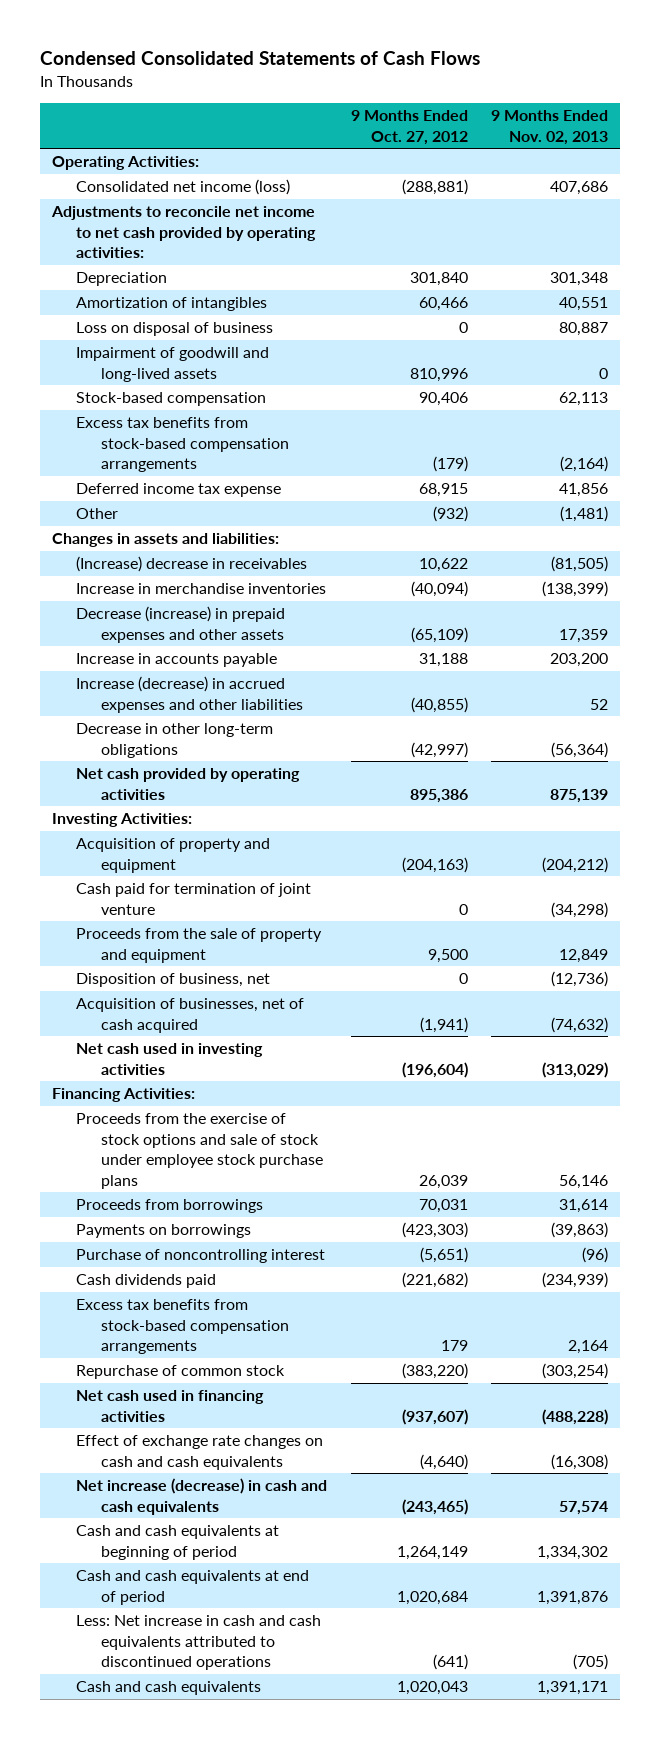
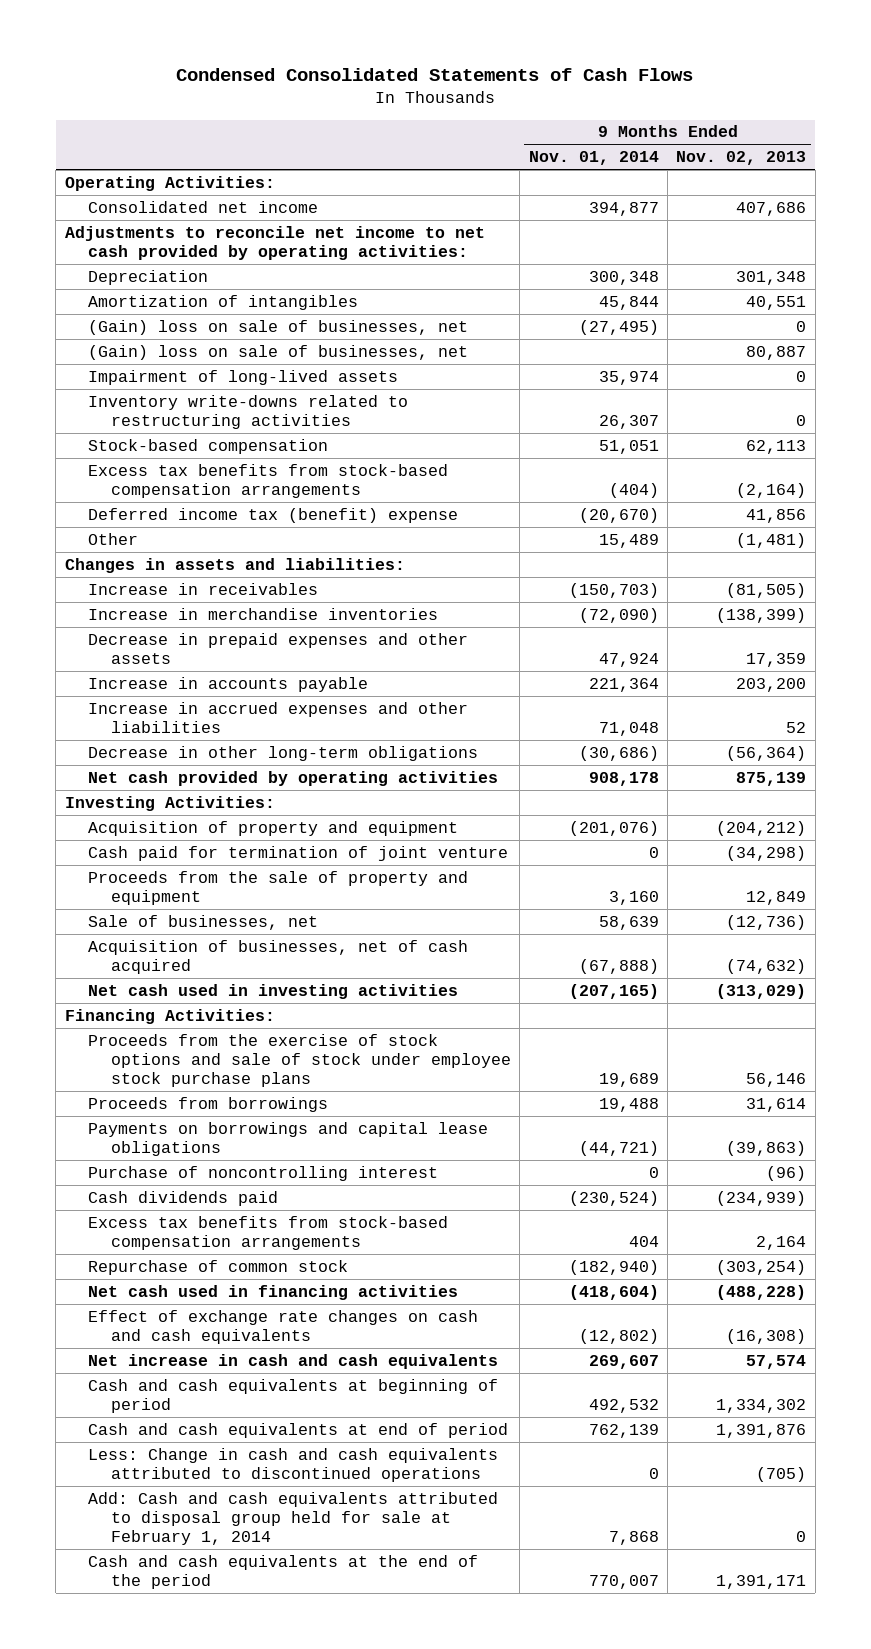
- | 9 Months Ended Oct. 27, 2012 | 9 Months Ended Nov. 02, 2013
+ | 9 Months Ended Nov. 01, 2014 | 9 Months Ended Nov. 02, 2013
- Consolidated net income (loss) | (288,881) | 407,686
+ Consolidated net income | 394,877 | 407,686
- Loss on disposal of business | 0 | 80,887
- Impairment of goodwill and long-lived assets | 810,996 | 0
+ (Gain) loss on sale of businesses, net | (27,495) | 0
+ (Gain) loss on sale of businesses, net | | 80,887
+ Impairment of long-lived assets | 35,974 | 0
+ Inventory write-downs related to restructuring activities | 26,307 | 0
- Deferred income tax expense | 68,915 | 41,856
+ Deferred income tax (benefit) expense | (20,670) | 41,856
- (Increase) decrease in receivables | 10,622 | (81,505)
+ Increase in receivables | (150,703) | (81,505)
- Decrease (increase) in prepaid expenses and other assets | (65,109) | 17,359
+ Decrease in prepaid expenses and other assets | 47,924 | 17,359
- Increase (decrease) in accrued expenses and other liabilities | (40,855) | 52
+ Increase in accrued expenses and other liabilities | 71,048 | 52
- Disposition of business, net | 0 | (12,736)
+ Sale of businesses, net | 58,639 | (12,736)
- Payments on borrowings | (423,303) | (39,863)
+ Payments on borrowings and capital lease obligations | (44,721) | (39,863)
- Net increase (decrease) in cash and cash equivalents | (243,465) | 57,574
+ Net increase in cash and cash equivalents | 269,607 | 57,574
- Less: Net increase in cash and cash equivalents attributed to discontinued operations | (641) | (705)
- Cash and cash equivalents | 1,020,043 | 1,391,171
+ Less: Change in cash and cash equivalents attributed to discontinued operations | 0 | (705)
+ Add: Cash and cash equivalents attributed to disposal group held for sale at February 1, 2014 | 7,868 | 0
+ Cash and cash equivalents at the end of the period | 770,007 | 1,391,171

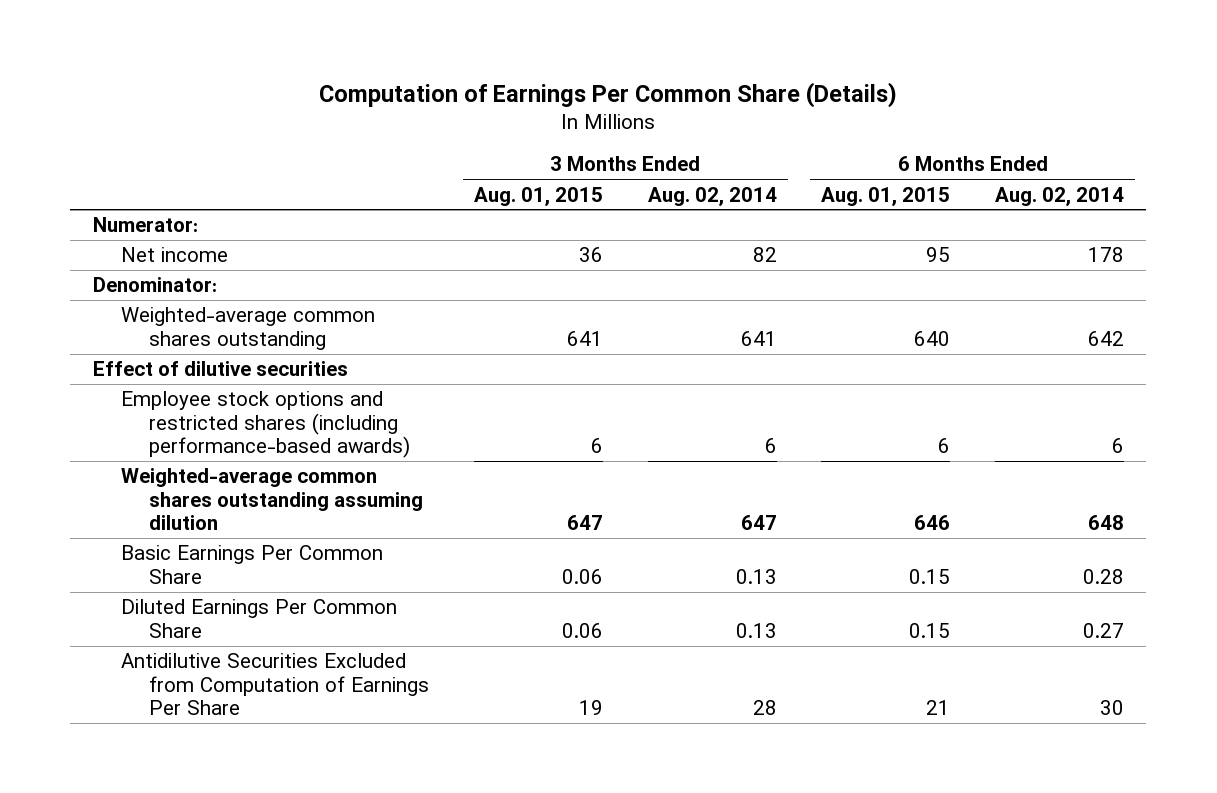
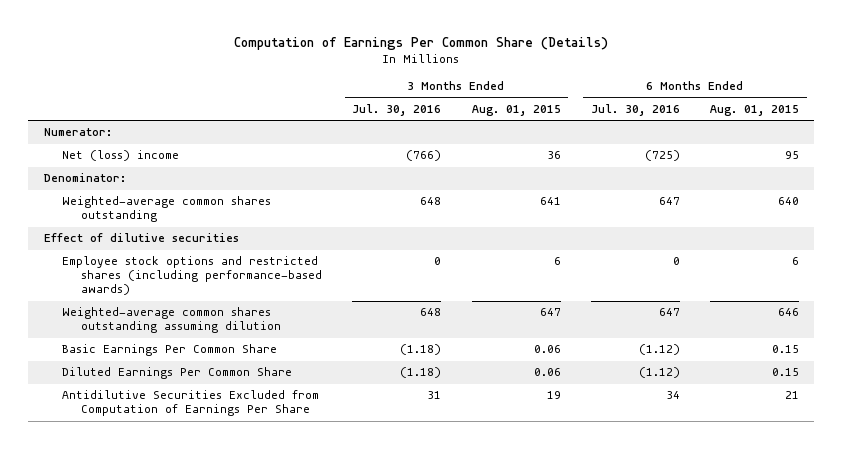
- | 3 Months Ended Aug. 01, 2015 | 3 Months Ended Aug. 02, 2014 | 6 Months Ended Aug. 01, 2015 | 6 Months Ended Aug. 02, 2014
+ | 3 Months Ended Jul. 30, 2016 | 3 Months Ended Aug. 01, 2015 | 6 Months Ended Jul. 30, 2016 | 6 Months Ended Aug. 01, 2015
- Net income | 36 | 82 | 95 | 178
+ Net (loss) income | (766) | 36 | (725) | 95

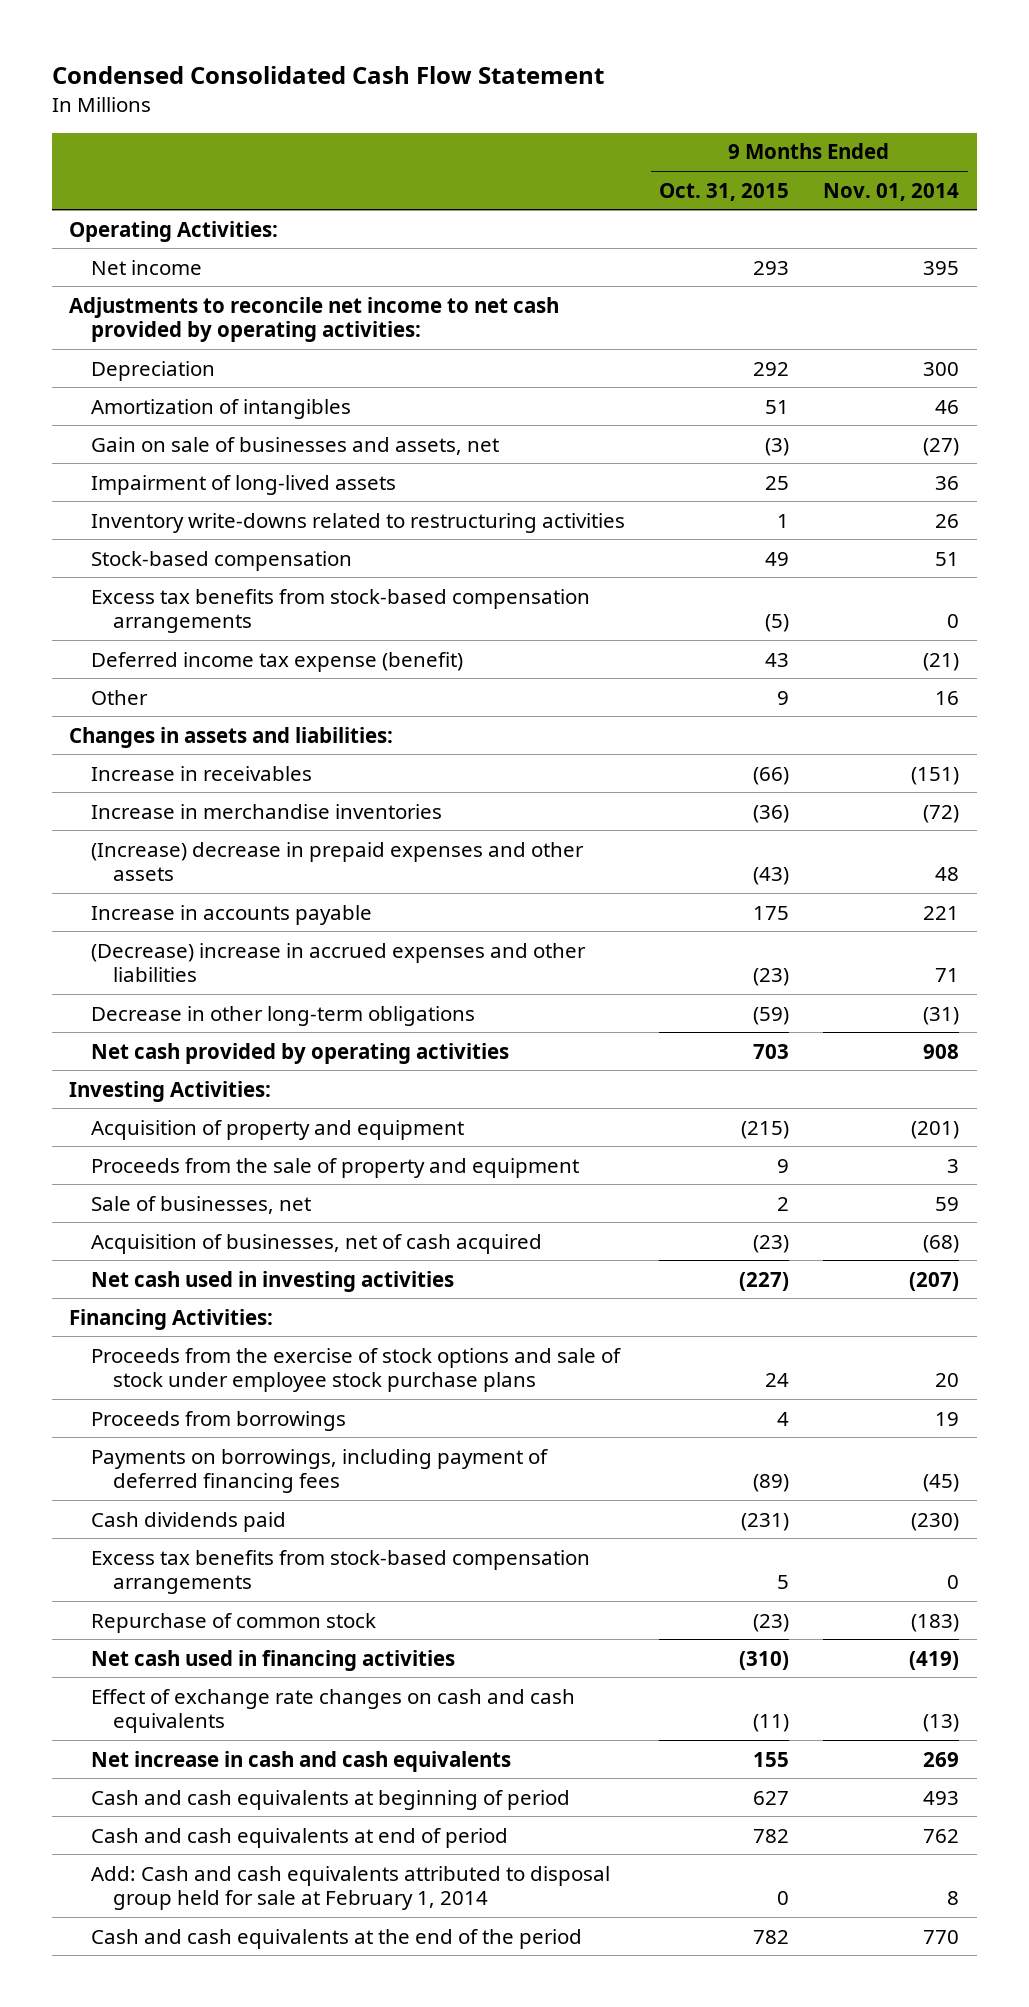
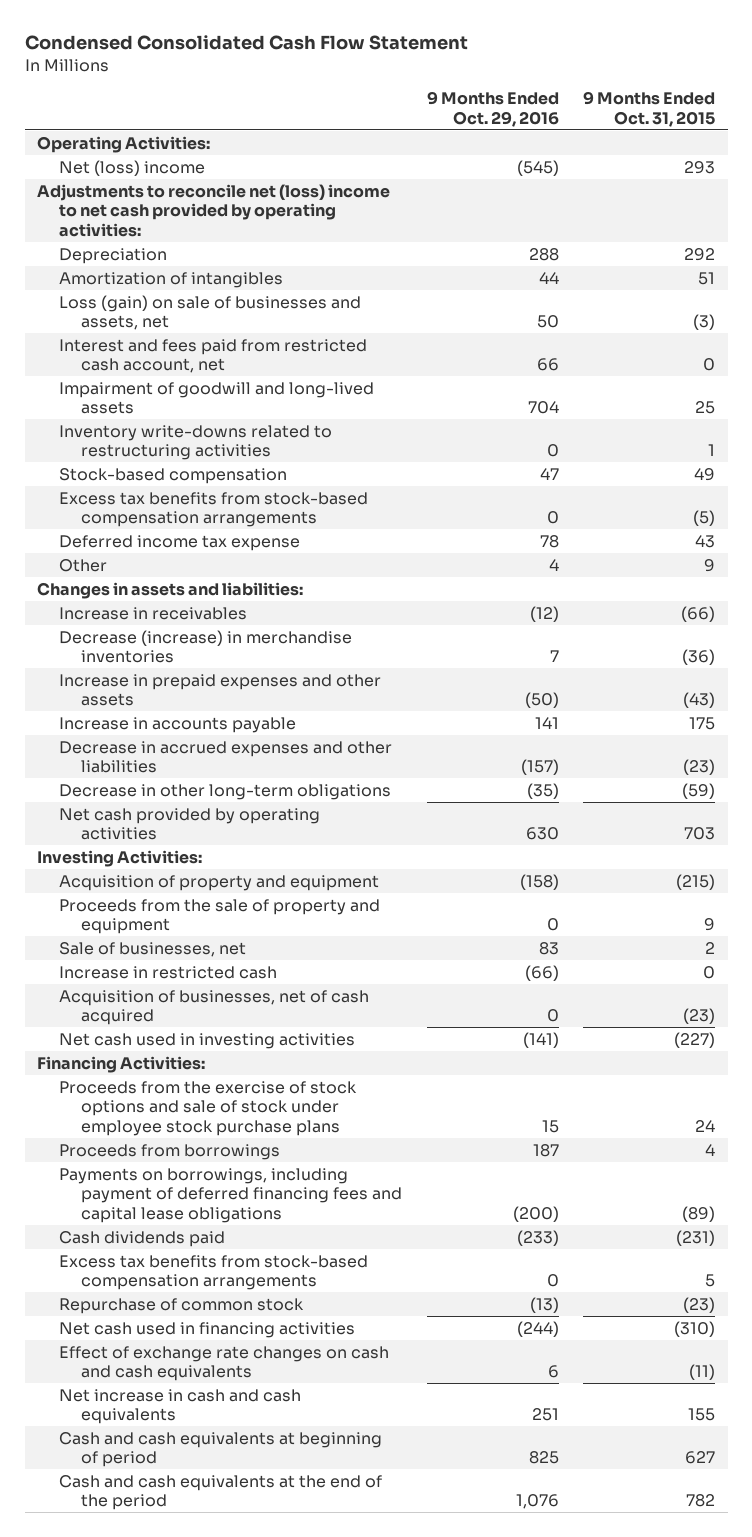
- | 9 Months Ended Oct. 31, 2015 | 9 Months Ended Nov. 01, 2014
+ | 9 Months Ended Oct. 29, 2016 | 9 Months Ended Oct. 31, 2015
- Net income | 293 | 395
- Adjustments to reconcile net income to net cash provided by operating activities:
+ Net (loss) income | (545) | 293
+ Adjustments to reconcile net (loss) income to net cash provided by operating activities:
- Gain on sale of businesses and assets, net | (3) | (27)
- Impairment of long-lived assets | 25 | 36
+ Loss (gain) on sale of businesses and assets, net | 50 | (3)
+ Interest and fees paid from restricted cash account, net | 66 | 0
+ Impairment of goodwill and long-lived assets | 704 | 25
- Deferred income tax expense (benefit) | 43 | (21)
+ Deferred income tax expense | 78 | 43
- Increase in merchandise inventories | (36) | (72)
- (Increase) decrease in prepaid expenses and other assets | (43) | 48
+ Decrease (increase) in merchandise inventories | 7 | (36)
+ Increase in prepaid expenses and other assets | (50) | (43)
- (Decrease) increase in accrued expenses and other liabilities | (23) | 71
+ Decrease in accrued expenses and other liabilities | (157) | (23)
+ Increase in restricted cash | (66) | 0
- Payments on borrowings, including payment of deferred financing fees | (89) | (45)
+ Payments on borrowings, including payment of deferred financing fees and capital lease obligations | (200) | (89)
- Cash and cash equivalents at end of period | 782 | 762
- Add: Cash and cash equivalents attributed to disposal group held for sale at February 1, 2014 | 0 | 8

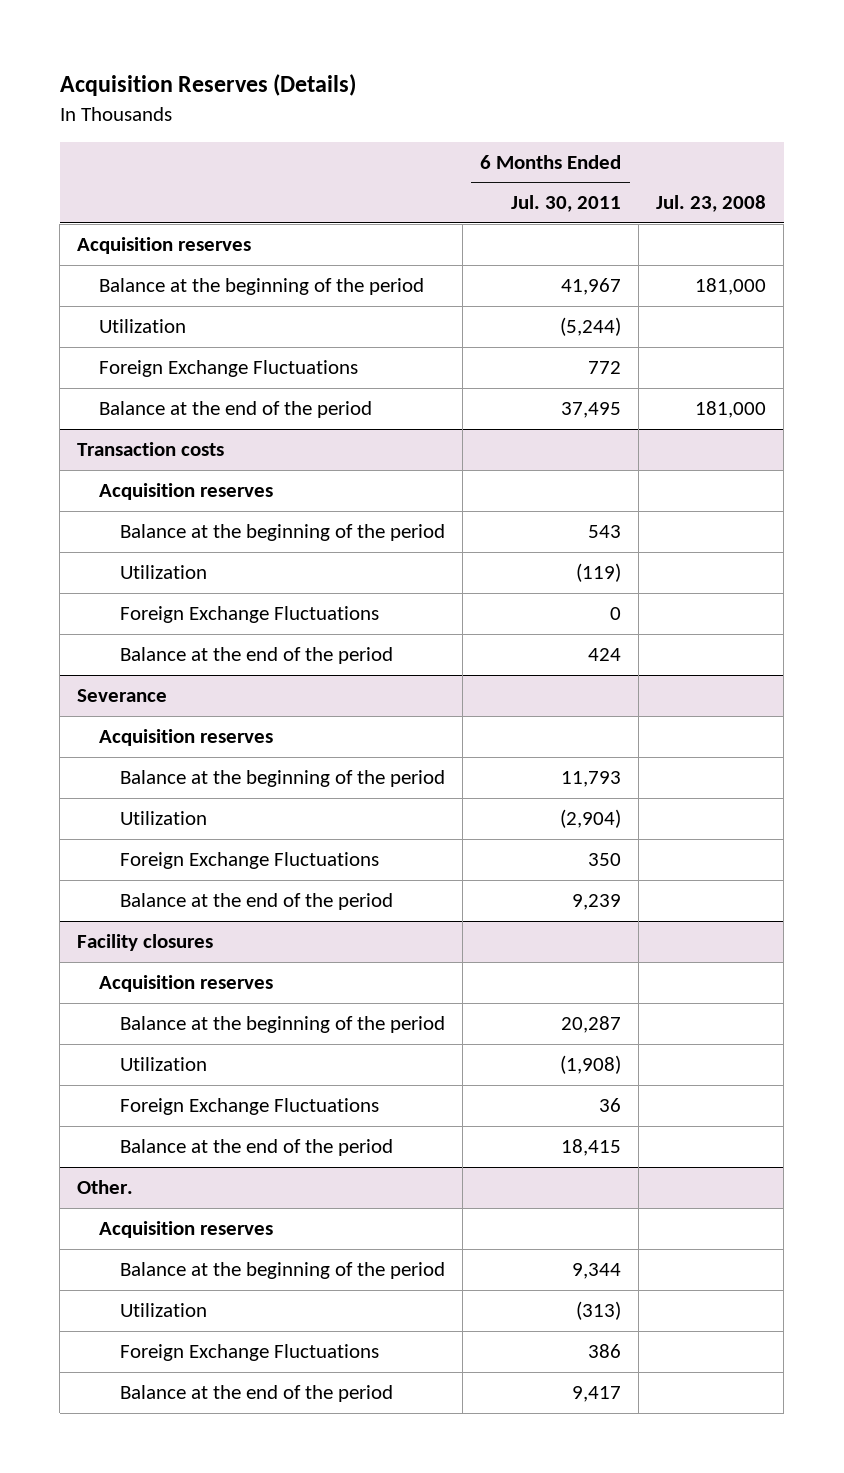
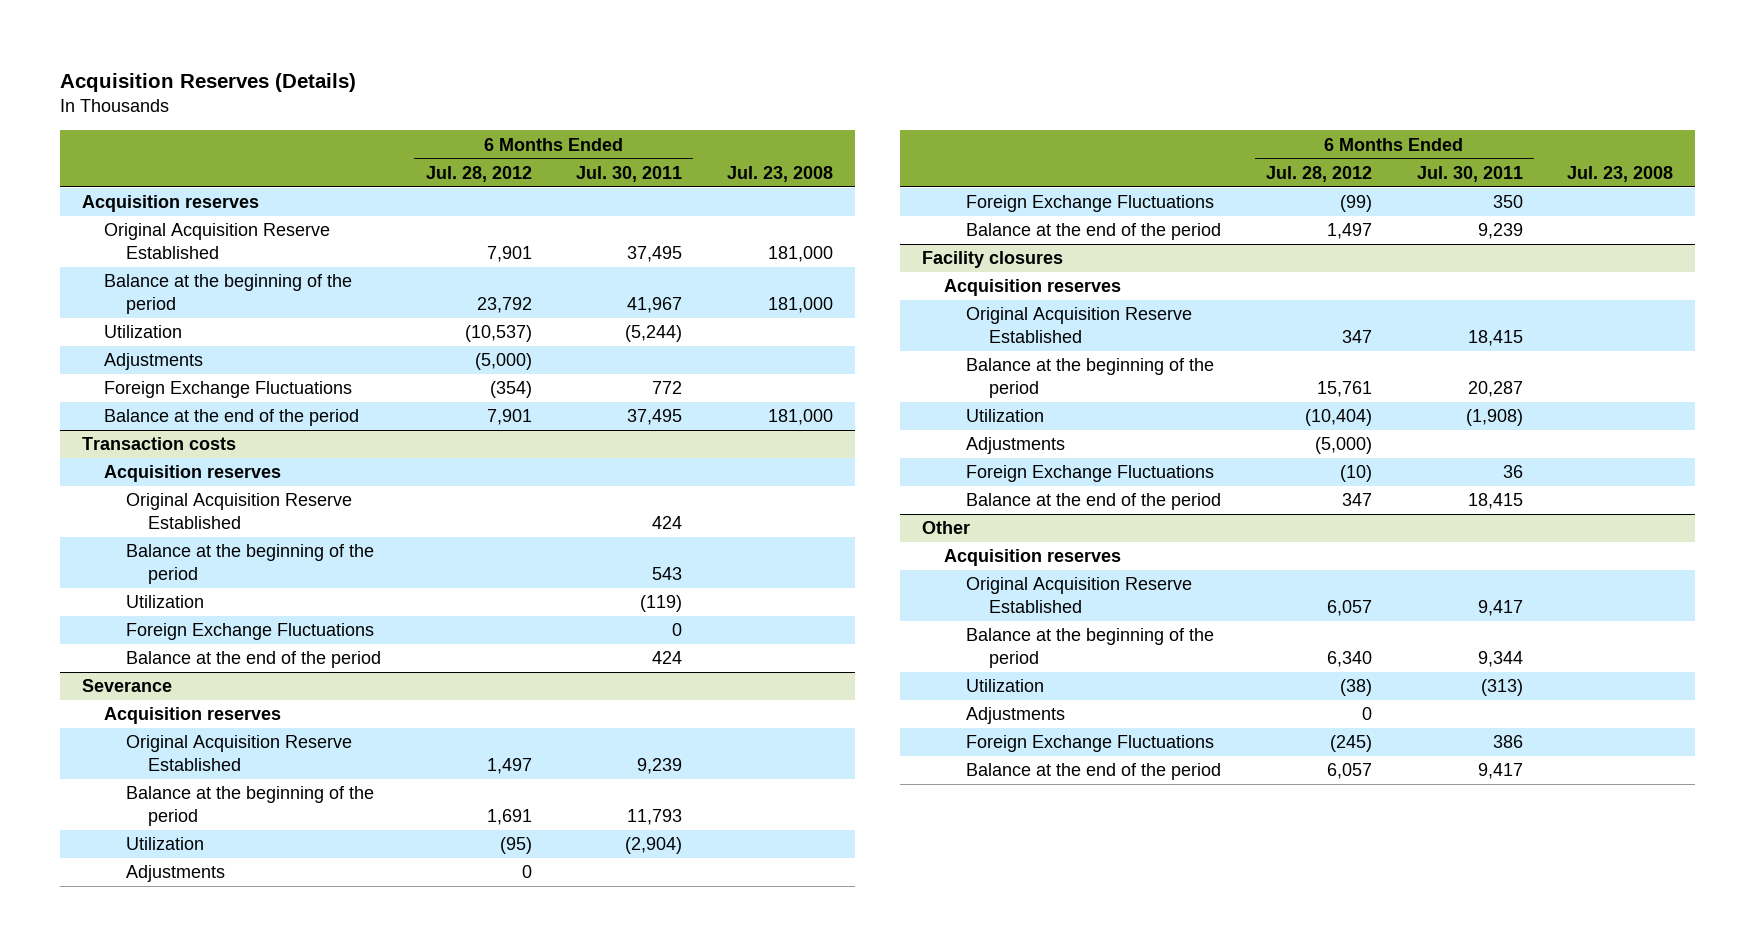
- | 6 Months Ended Jul. 30, 2011 | Jul. 23, 2008
+ | 6 Months Ended Jul. 28, 2012 | 6 Months Ended Jul. 30, 2011 | Jul. 23, 2008
+ Original Acquisition Reserve Established | 7,901 | 37,495 | 181,000
+ Adjustments | (5,000) | |
@ Transaction costs
+ Original Acquisition Reserve Established | | 424 |
@ Severance
+ Original Acquisition Reserve Established | 1,497 | 9,239 |
+ Adjustments | 0 | |
@ Facility closures
+ Original Acquisition Reserve Established | 347 | 18,415 |
+ Adjustments | (5,000) | |
- Other.
+ Other
+ Original Acquisition Reserve Established | 6,057 | 9,417 |
+ Adjustments | 0 | |

